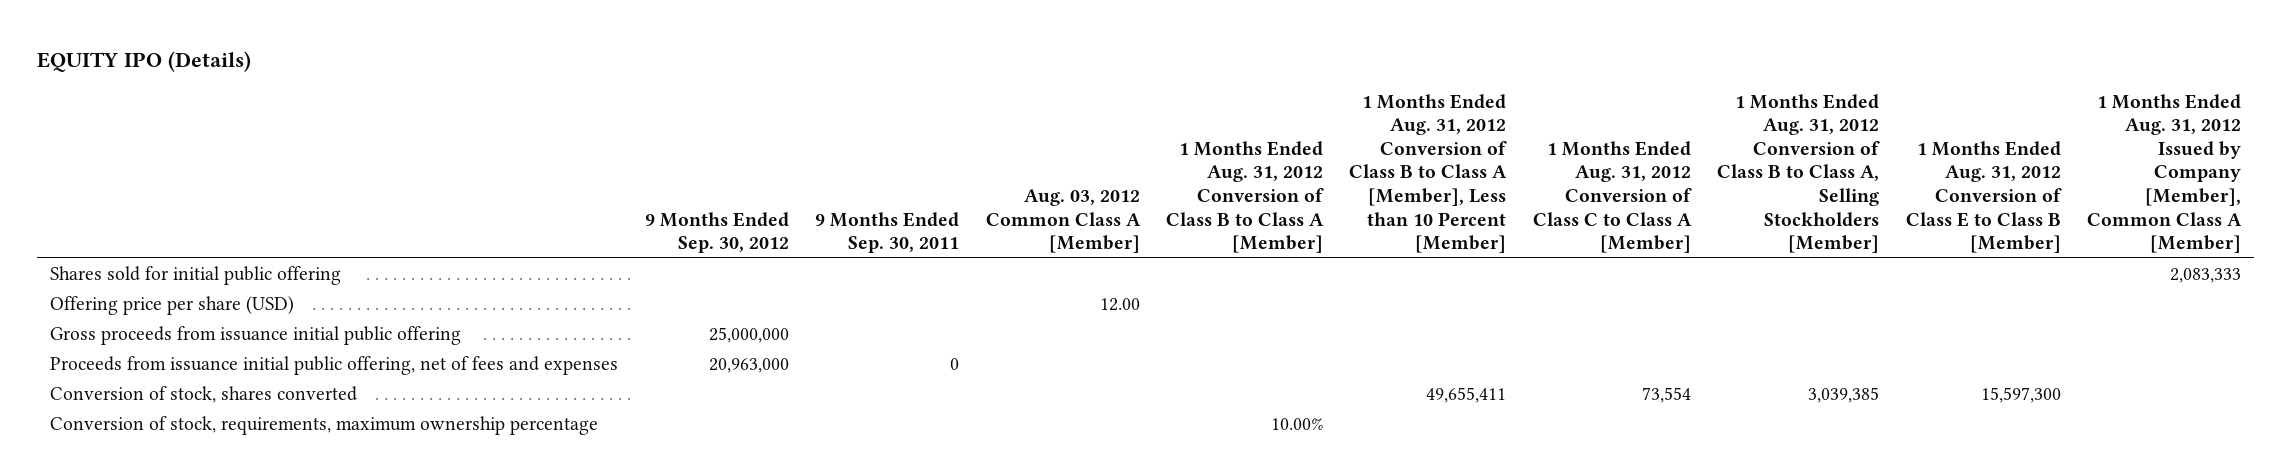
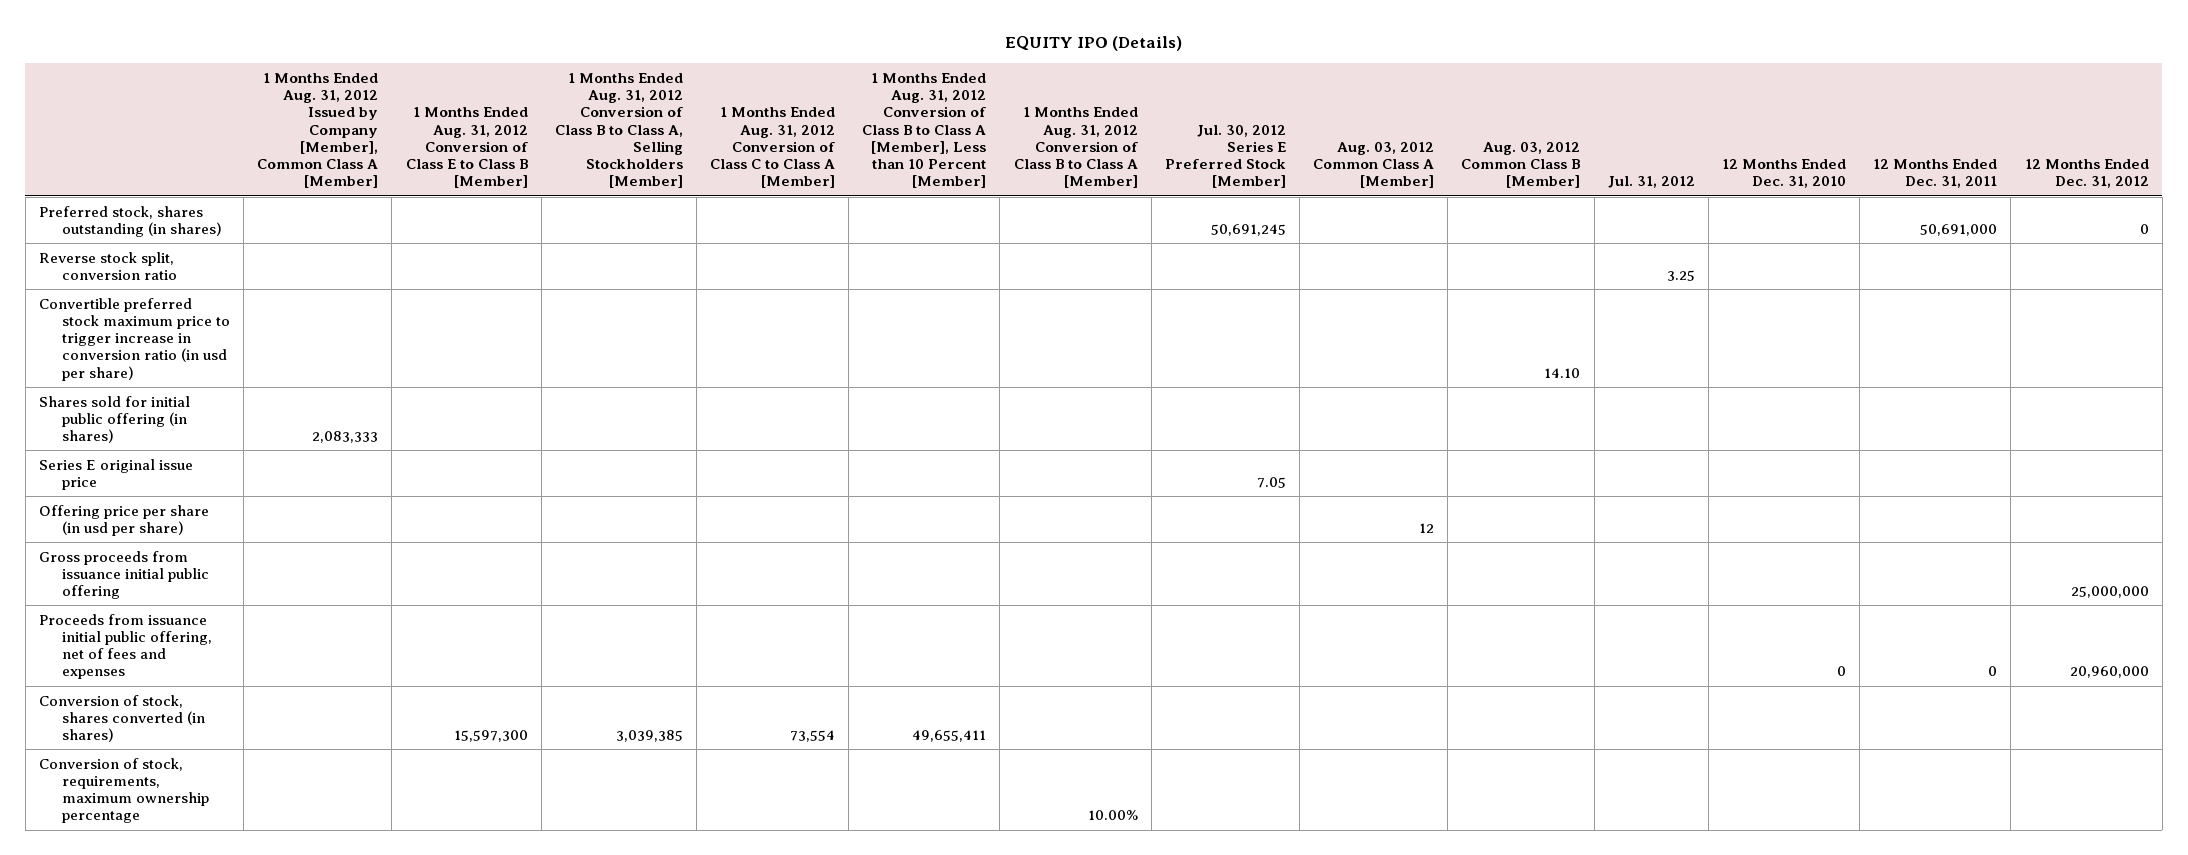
- | 9 Months Ended Sep. 30, 2012 | 9 Months Ended Sep. 30, 2011 | Aug. 03, 2012 Common Class A [Member] | 1 Months Ended Aug. 31, 2012 Conversion of Class B to Class A [Member] | 1 Months Ended Aug. 31, 2012 Conversion of Class B to Class A [Member], Less than 10 Percent [Member] | 1 Months Ended Aug. 31, 2012 Conversion of Class C to Class A [Member] | 1 Months Ended Aug. 31, 2012 Conversion of Class B to Class A, Selling Stockholders [Member] | 1 Months Ended Aug. 31, 2012 Conversion of Class E to Class B [Member] | 1 Months Ended Aug. 31, 2012 Issued by Company [Member], Common Class A [Member]
+ | 1 Months Ended Aug. 31, 2012 Issued by Company [Member], Common Class A [Member] | 1 Months Ended Aug. 31, 2012 Conversion of Class E to Class B [Member] | 1 Months Ended Aug. 31, 2012 Conversion of Class B to Class A, Selling Stockholders [Member] | 1 Months Ended Aug. 31, 2012 Conversion of Class C to Class A [Member] | 1 Months Ended Aug. 31, 2012 Conversion of Class B to Class A [Member], Less than 10 Percent [Member] | 1 Months Ended Aug. 31, 2012 Conversion of Class B to Class A [Member] | Jul. 30, 2012 Series E Preferred Stock [Member] | Aug. 03, 2012 Common Class A [Member] | Aug. 03, 2012 Common Class B [Member] | Jul. 31, 2012 | 12 Months Ended Dec. 31, 2010 | 12 Months Ended Dec. 31, 2011 | 12 Months Ended Dec. 31, 2012
- Shares sold for initial public offering | | | | | | | | | 2,083,333
- Offering price per share (USD) | | | 12.00 | | | | | |
+ Preferred stock, shares outstanding (in shares) | | | | | | | 50,691,245 | | | | | 50,691,000 | 0
+ Reverse stock split, conversion ratio | | | | | | | | | | 3.25 | | |
+ Convertible preferred stock maximum price to trigger increase in conversion ratio (in usd per share) | | | | | | | | | 14.10 | | | |
+ Shares sold for initial public offering (in shares) | 2,083,333 | | | | | | | | | | | |
+ Series E original issue price | | | | | | | 7.05 | | | | | |
+ Offering price per share (in usd per share) | | | | | | | | 12 | | | | |
- Conversion of stock, shares converted | | | | | 49,655,411 | 73,554 | 3,039,385 | 15,597,300 |
+ Conversion of stock, shares converted (in shares) | | 15,597,300 | 3,039,385 | 73,554 | 49,655,411 | | | | | | | |

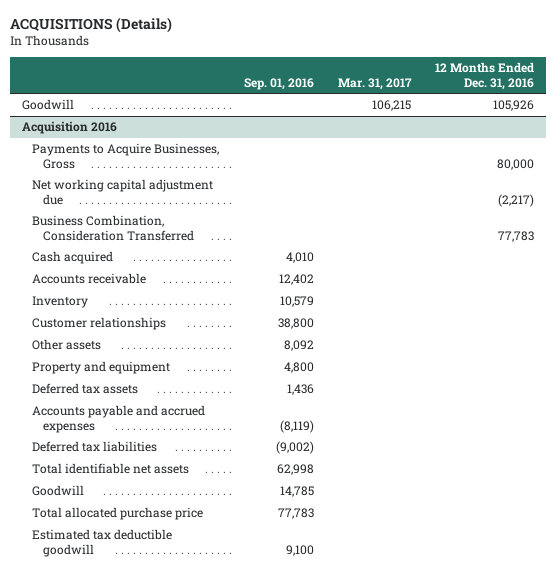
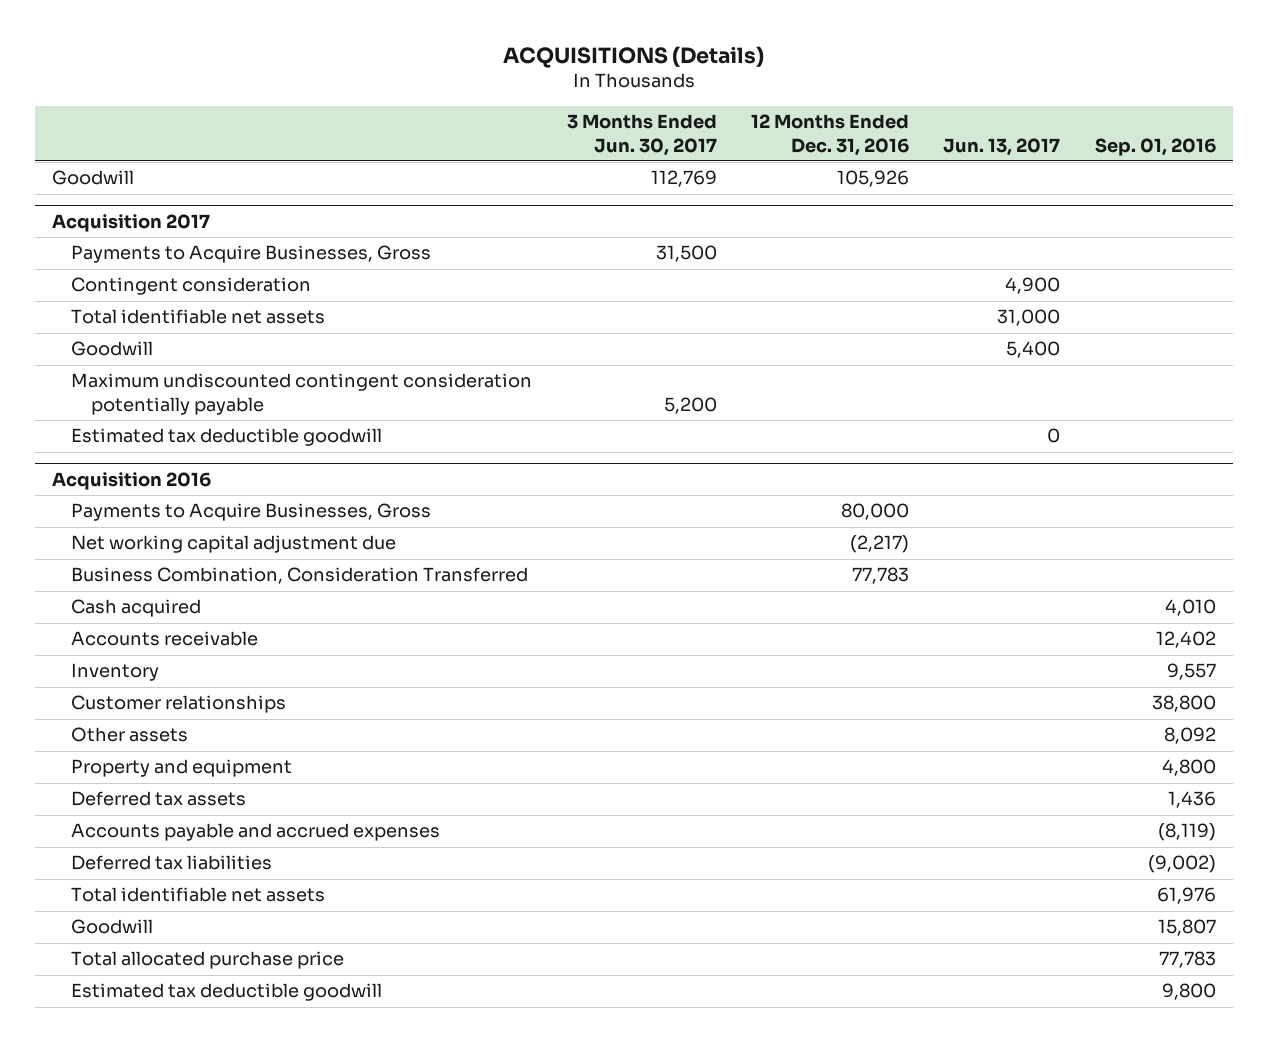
- | Sep. 01, 2016 | Mar. 31, 2017 | 12 Months Ended Dec. 31, 2016
+ | 3 Months Ended Jun. 30, 2017 | 12 Months Ended Dec. 31, 2016 | Jun. 13, 2017 | Sep. 01, 2016
+ Acquisition 2017
+ Payments to Acquire Businesses, Gross | 31,500 | | |
+ Contingent consideration | | | 4,900 |
+ Total identifiable net assets | | | 31,000 |
+ Goodwill | | | 5,400 |
+ Maximum undiscounted contingent consideration potentially payable | 5,200 | | |
+ Estimated tax deductible goodwill | | | 0 |
@ Acquisition 2016
- Inventory | 10,579 | |
+ Inventory | | | | 9,557
- Total identifiable net assets | 62,998 | |
- Goodwill | 14,785 | |
+ Total identifiable net assets | | | | 61,976
+ Goodwill | | | | 15,807
- Estimated tax deductible goodwill | 9,100 | |
+ Estimated tax deductible goodwill | | | | 9,800

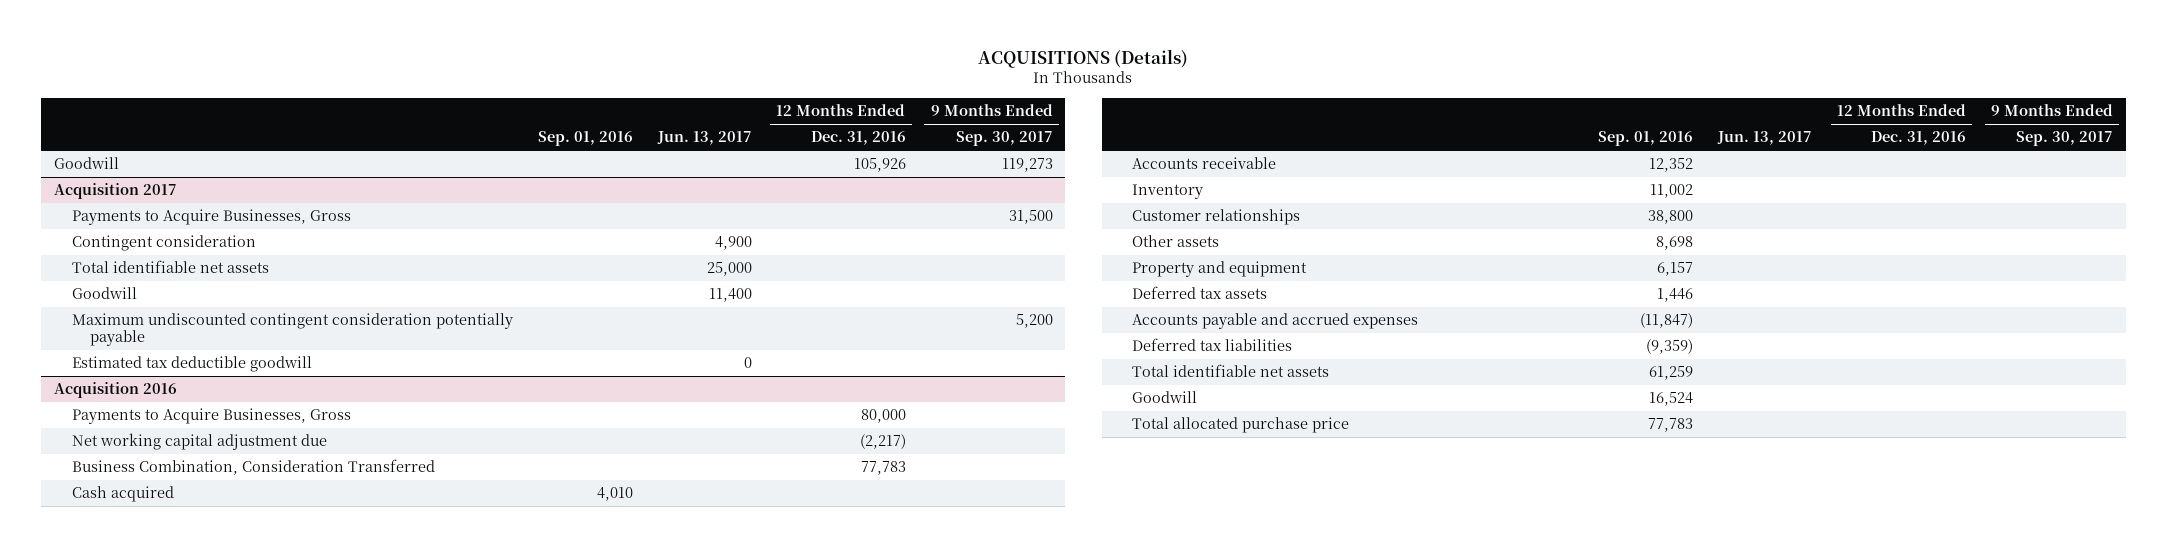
- | 3 Months Ended Jun. 30, 2017 | 12 Months Ended Dec. 31, 2016 | Jun. 13, 2017 | Sep. 01, 2016
+ | Sep. 01, 2016 | Jun. 13, 2017 | 12 Months Ended Dec. 31, 2016 | 9 Months Ended Sep. 30, 2017
@ Acquisition 2017
- Total identifiable net assets | | | 31,000 |
- Goodwill | | | 5,400 |
+ Total identifiable net assets | | 25,000 | |
+ Goodwill | | 11,400 | |
@ Acquisition 2016
- Accounts receivable | | | | 12,402
- Inventory | | | | 9,557
+ Accounts receivable | 12,352 | | |
+ Inventory | 11,002 | | |
- Other assets | | | | 8,092
- Property and equipment | | | | 4,800
- Deferred tax assets | | | | 1,436
- Accounts payable and accrued expenses | | | | (8,119)
- Deferred tax liabilities | | | | (9,002)
- Total identifiable net assets | | | | 61,976
- Goodwill | | | | 15,807
+ Other assets | 8,698 | | |
+ Property and equipment | 6,157 | | |
+ Deferred tax assets | 1,446 | | |
+ Accounts payable and accrued expenses | (11,847) | | |
+ Deferred tax liabilities | (9,359) | | |
+ Total identifiable net assets | 61,259 | | |
+ Goodwill | 16,524 | | |
- Estimated tax deductible goodwill | | | | 9,800

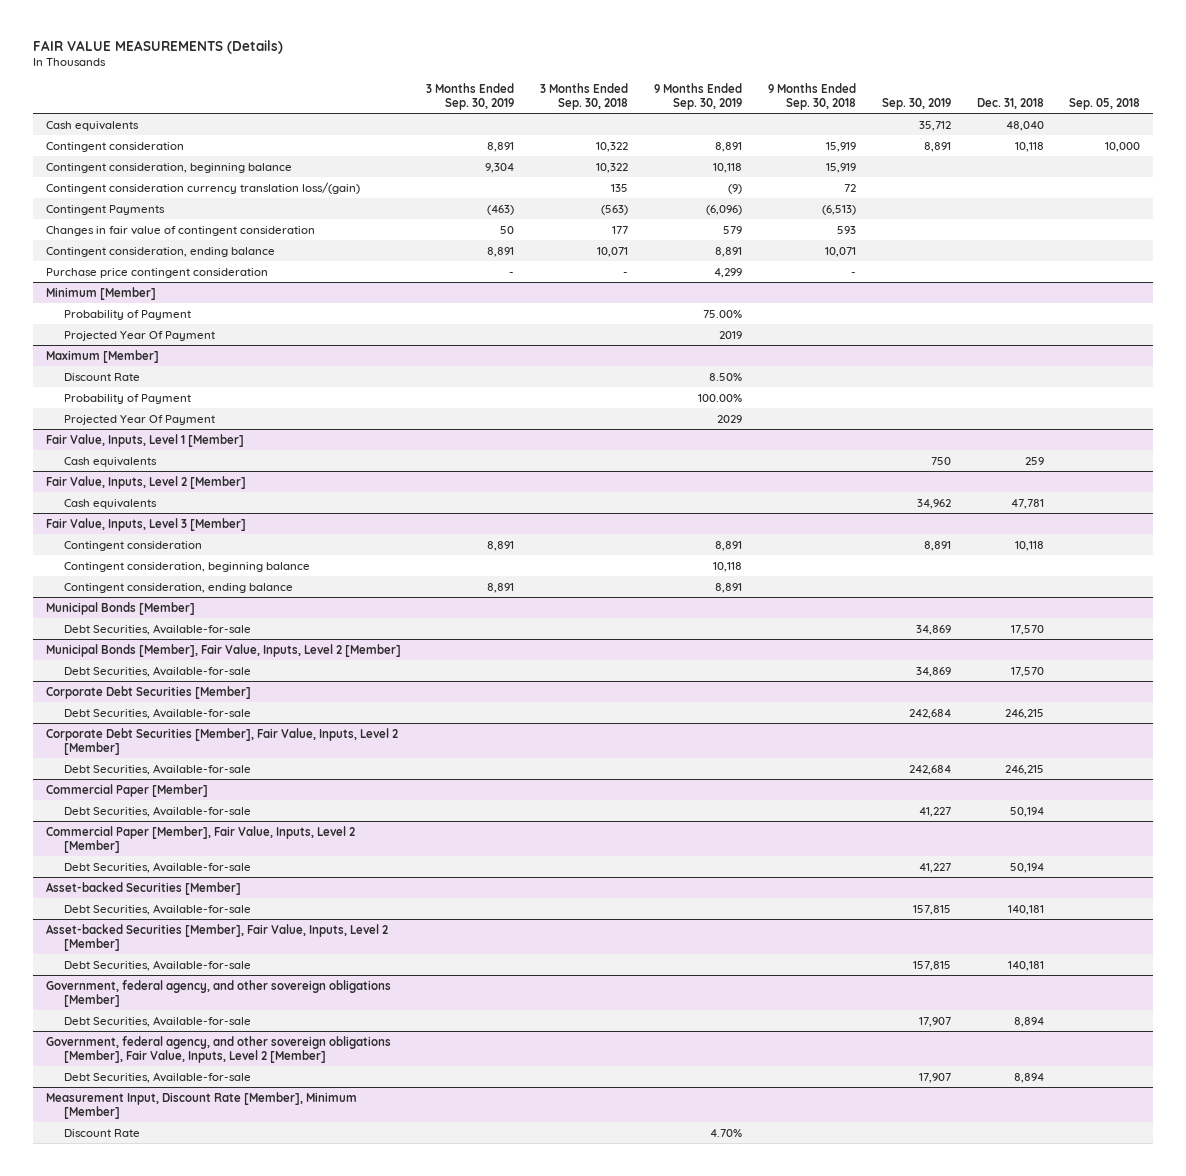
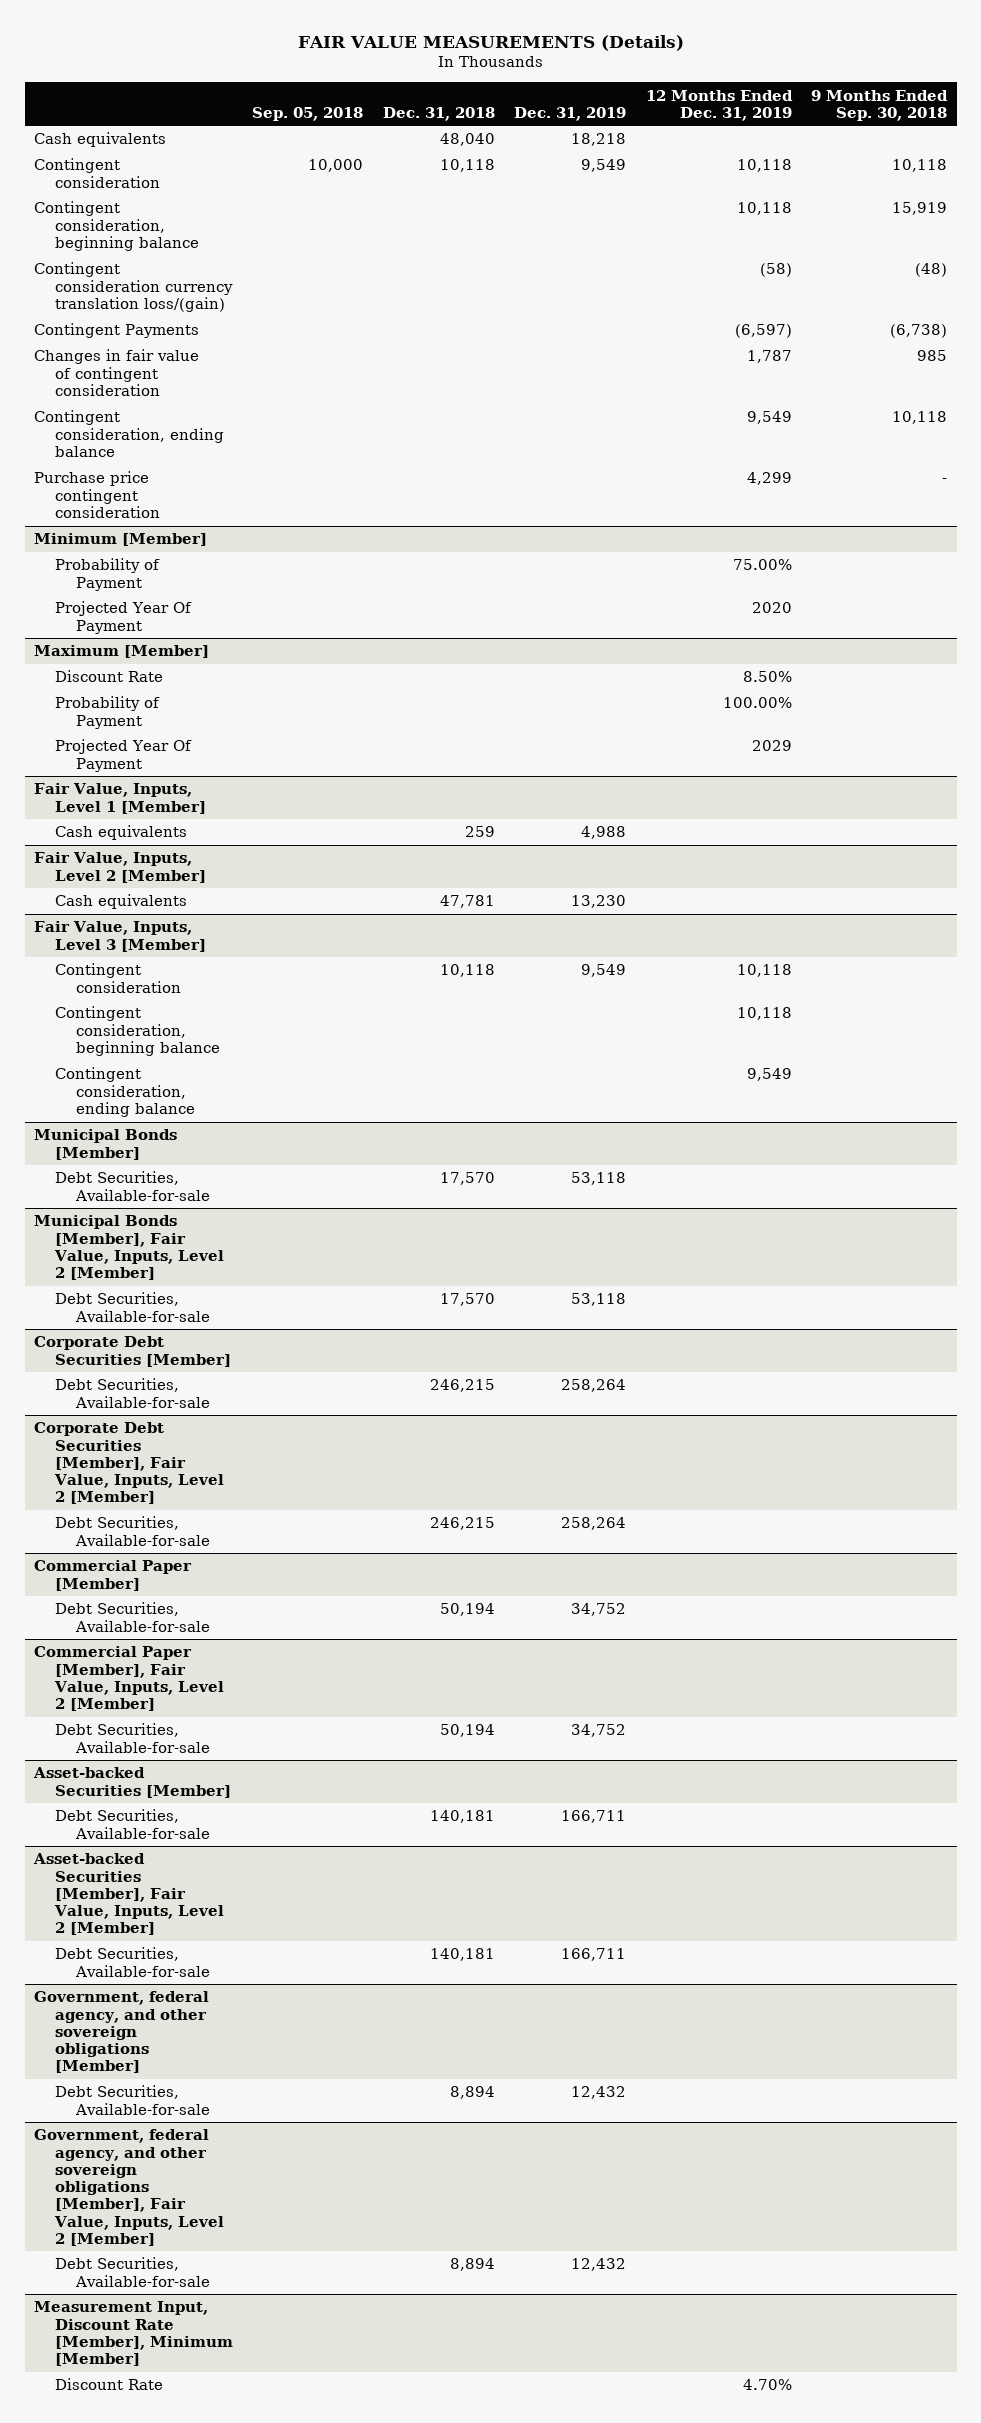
- | 3 Months Ended Sep. 30, 2019 | 3 Months Ended Sep. 30, 2018 | 9 Months Ended Sep. 30, 2019 | 9 Months Ended Sep. 30, 2018 | Sep. 30, 2019 | Dec. 31, 2018 | Sep. 05, 2018
+ | Sep. 05, 2018 | Dec. 31, 2018 | Dec. 31, 2019 | 12 Months Ended Dec. 31, 2019 | 9 Months Ended Sep. 30, 2018
- Contingent consideration | 8,891 | 10,322 | 8,891 | 15,919 | 8,891 | 10,118 | 10,000
+ Contingent consideration | 10,000 | 10,118 | 9,549 | 10,118 | 10,118
- Contingent consideration currency translation loss/(gain) | | 135 | (9) | 72 | | |
- Contingent Payments | (463) | (563) | (6,096) | (6,513) | | |
- Changes in fair value of contingent consideration | 50 | 177 | 579 | 593 | | |
- Contingent consideration, ending balance | 8,891 | 10,071 | 8,891 | 10,071 | | |
+ Contingent consideration currency translation loss/(gain) | | | | (58) | (48)
+ Contingent Payments | | | | (6,597) | (6,738)
+ Changes in fair value of contingent consideration | | | | 1,787 | 985
+ Contingent consideration, ending balance | | | | 9,549 | 10,118

